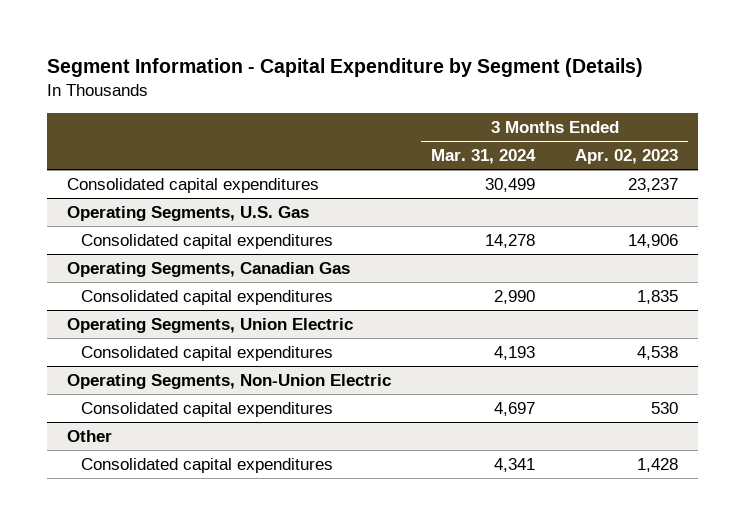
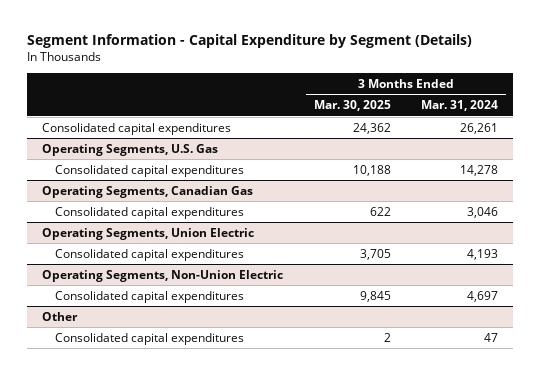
- | 3 Months Ended Mar. 31, 2024 | 3 Months Ended Apr. 02, 2023
+ | 3 Months Ended Mar. 30, 2025 | 3 Months Ended Mar. 31, 2024
- Consolidated capital expenditures | 30,499 | 23,237
+ Consolidated capital expenditures | 24,362 | 26,261
@ Operating Segments, Canadian Gas
- Consolidated capital expenditures | 2,990 | 1,835
+ Consolidated capital expenditures | 622 | 3,046
@ Other
- Consolidated capital expenditures | 4,341 | 1,428
+ Consolidated capital expenditures | 2 | 47

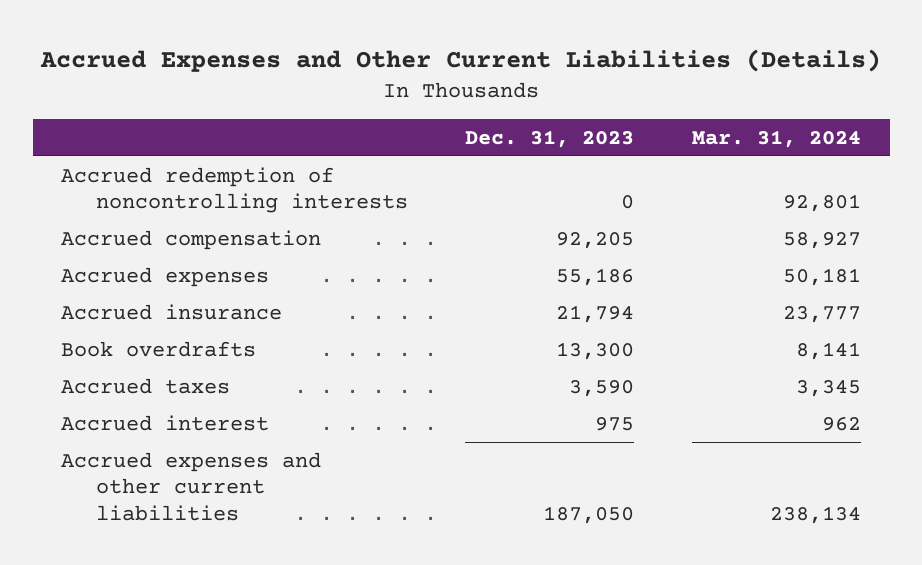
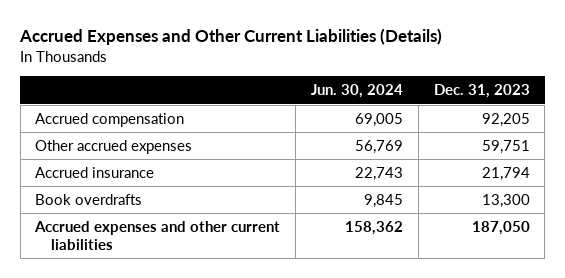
- | Dec. 31, 2023 | Mar. 31, 2024
+ | Jun. 30, 2024 | Dec. 31, 2023
- Accrued redemption of noncontrolling interests | 0 | 92,801
- Accrued expenses | 55,186 | 50,181
+ Other accrued expenses | 56,769 | 59,751
- Accrued taxes | 3,590 | 3,345
- Accrued interest | 975 | 962

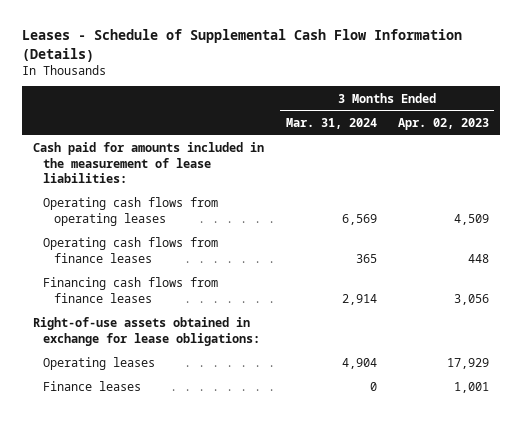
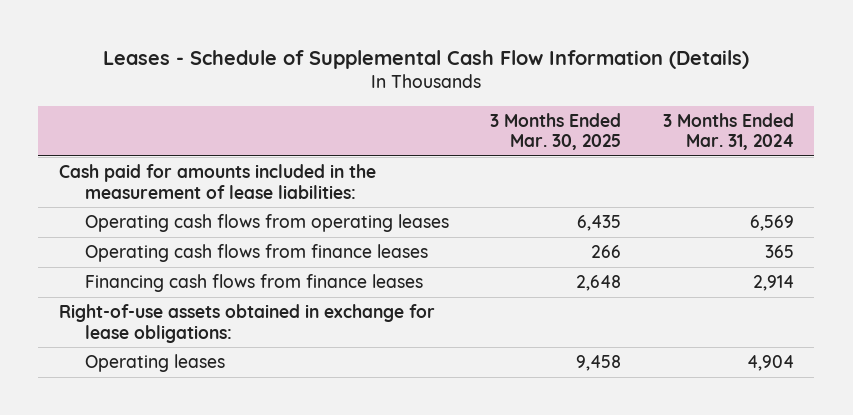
- | 3 Months Ended Mar. 31, 2024 | 3 Months Ended Apr. 02, 2023
+ | 3 Months Ended Mar. 30, 2025 | 3 Months Ended Mar. 31, 2024
- Finance leases | 0 | 1,001

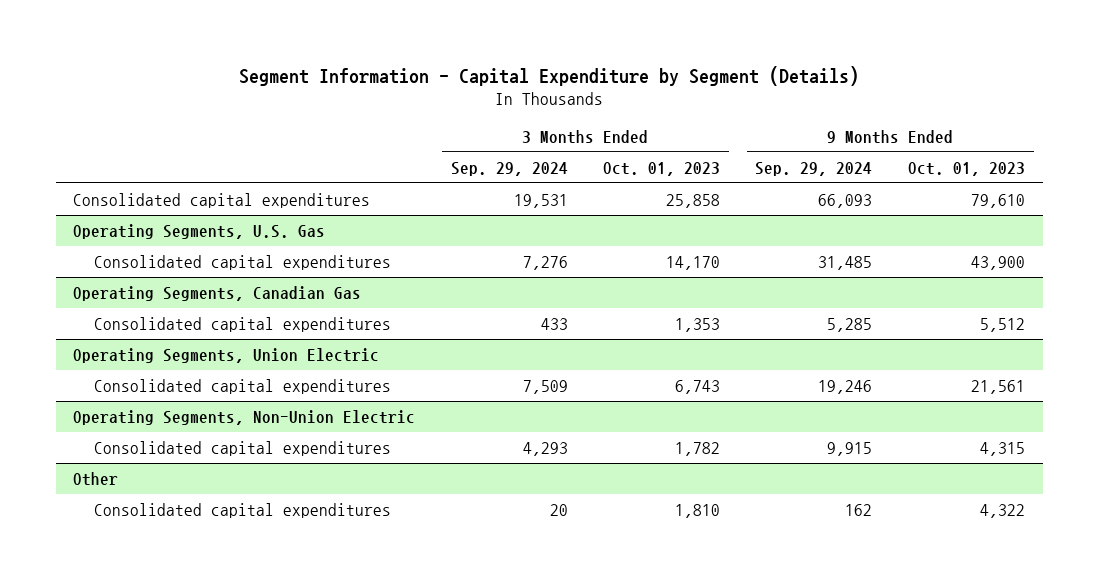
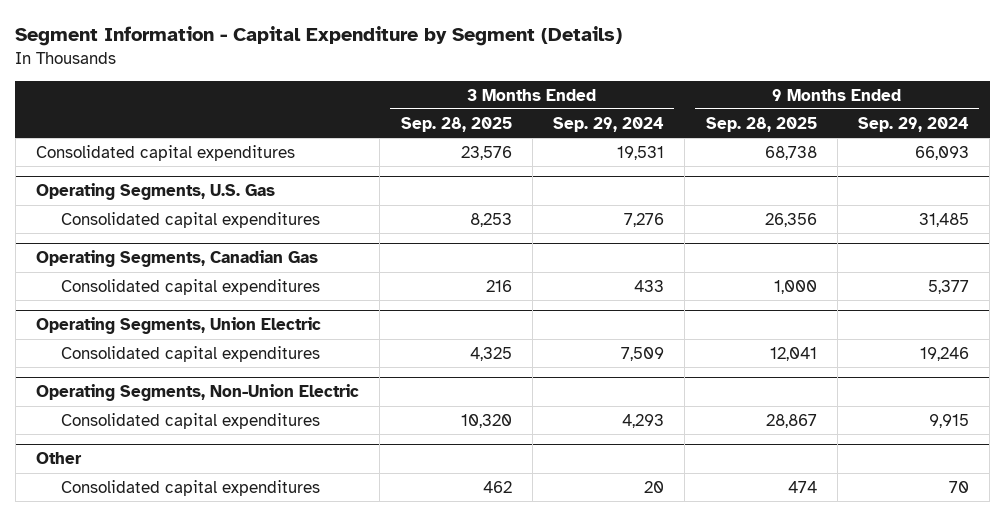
- | 3 Months Ended Sep. 29, 2024 | 3 Months Ended Oct. 01, 2023 | 9 Months Ended Sep. 29, 2024 | 9 Months Ended Oct. 01, 2023
+ | 3 Months Ended Sep. 28, 2025 | 3 Months Ended Sep. 29, 2024 | 9 Months Ended Sep. 28, 2025 | 9 Months Ended Sep. 29, 2024
@ Operating Segments, Canadian Gas
- Consolidated capital expenditures | 433 | 1,353 | 5,285 | 5,512
+ Consolidated capital expenditures | 216 | 433 | 1,000 | 5,377
@ Other
- Consolidated capital expenditures | 20 | 1,810 | 162 | 4,322
+ Consolidated capital expenditures | 462 | 20 | 474 | 70

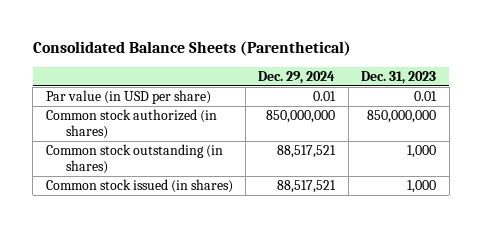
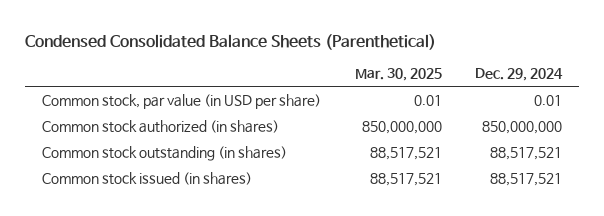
- Consolidated Balance Sheets (Parenthetical)
+ Condensed Consolidated Balance Sheets (Parenthetical)
- | Dec. 29, 2024 | Dec. 31, 2023
+ | Mar. 30, 2025 | Dec. 29, 2024
- Par value (in USD per share) | 0.01 | 0.01
+ Common stock, par value (in USD per share) | 0.01 | 0.01

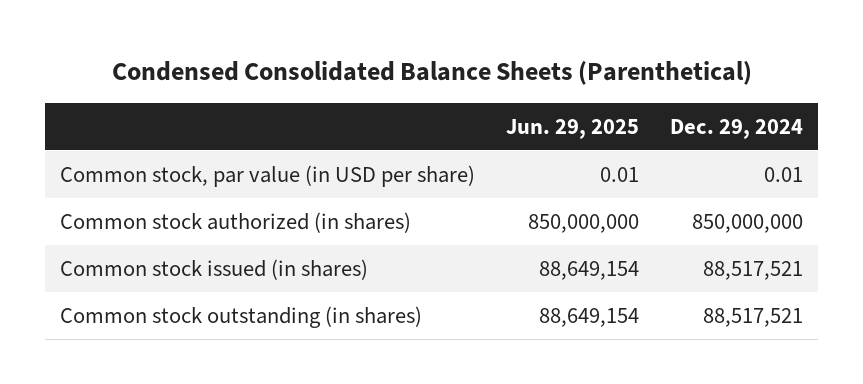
- | Mar. 30, 2025 | Dec. 29, 2024
+ | Jun. 29, 2025 | Dec. 29, 2024
moved down: Common stock outstanding (in shares) | 88,649,154 | 88,517,521

